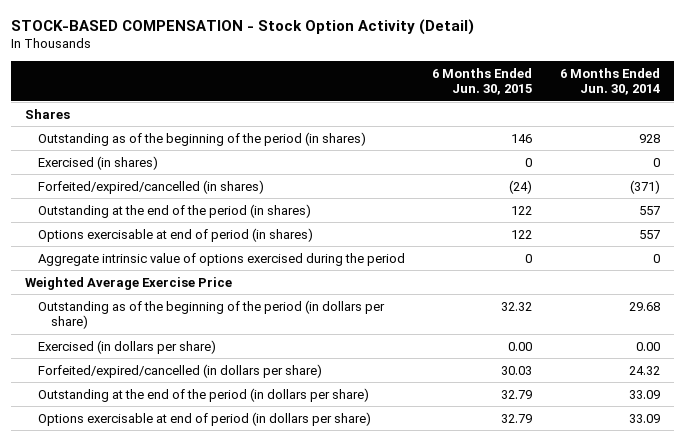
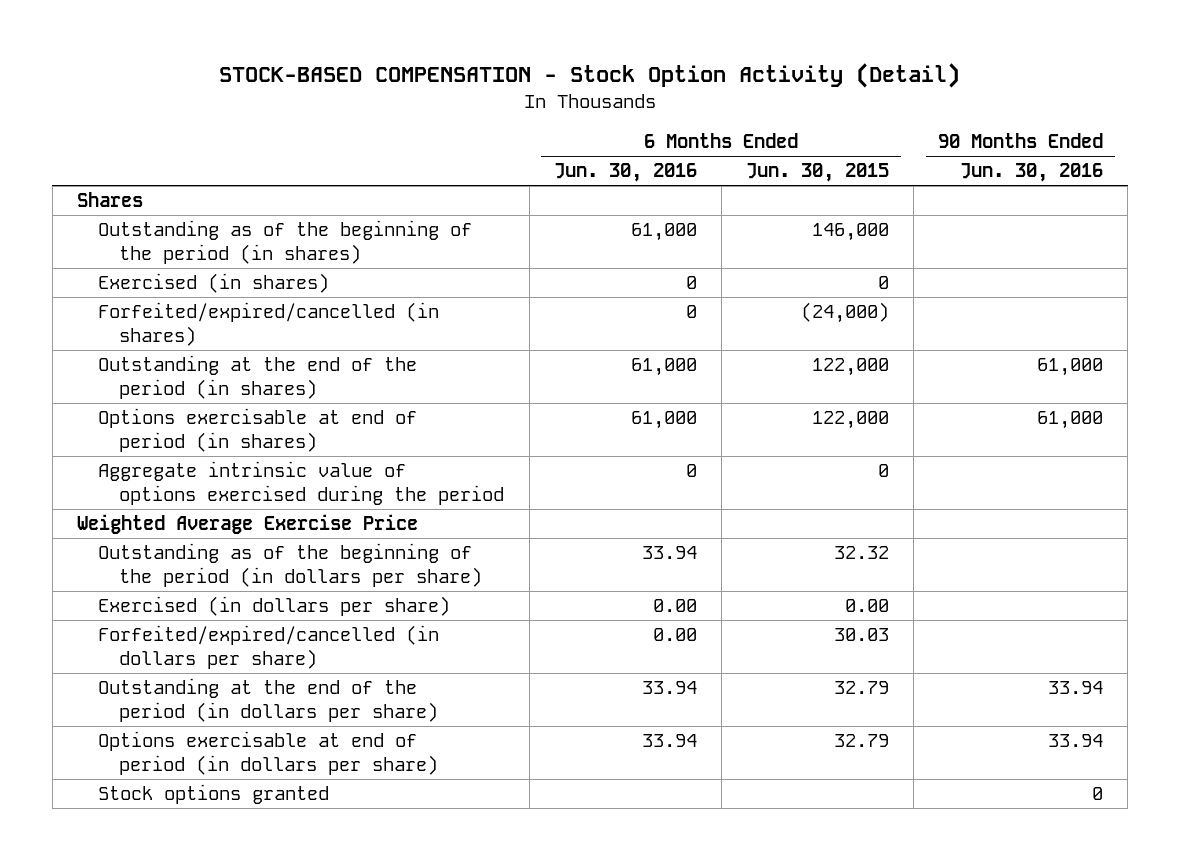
- | 6 Months Ended Jun. 30, 2015 | 6 Months Ended Jun. 30, 2014
+ | 6 Months Ended Jun. 30, 2016 | 6 Months Ended Jun. 30, 2015 | 90 Months Ended Jun. 30, 2016
- Outstanding as of the beginning of the period (in shares) | 146 | 928
+ Outstanding as of the beginning of the period (in shares) | 61,000 | 146,000 |
- Forfeited/expired/cancelled (in shares) | (24) | (371)
- Outstanding at the end of the period (in shares) | 122 | 557
- Options exercisable at end of period (in shares) | 122 | 557
+ Forfeited/expired/cancelled (in shares) | 0 | (24,000) |
+ Outstanding at the end of the period (in shares) | 61,000 | 122,000 | 61,000
+ Options exercisable at end of period (in shares) | 61,000 | 122,000 | 61,000
+ Stock options granted | | | 0

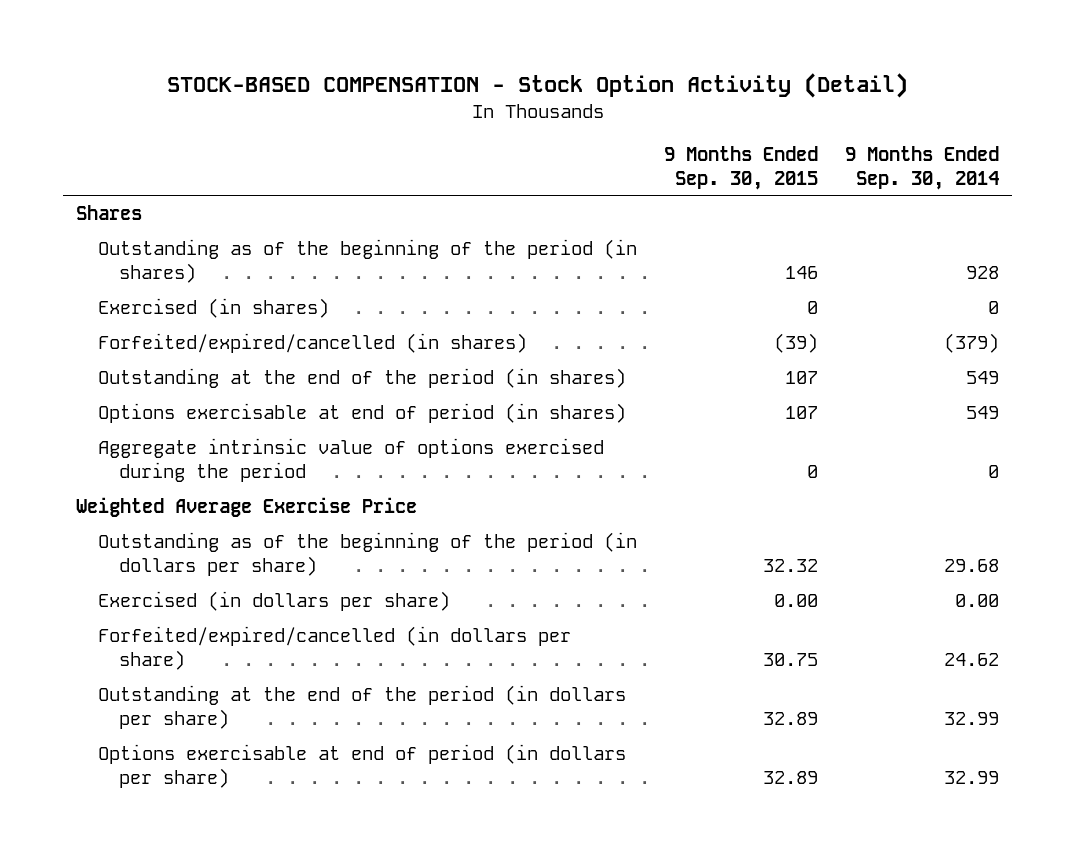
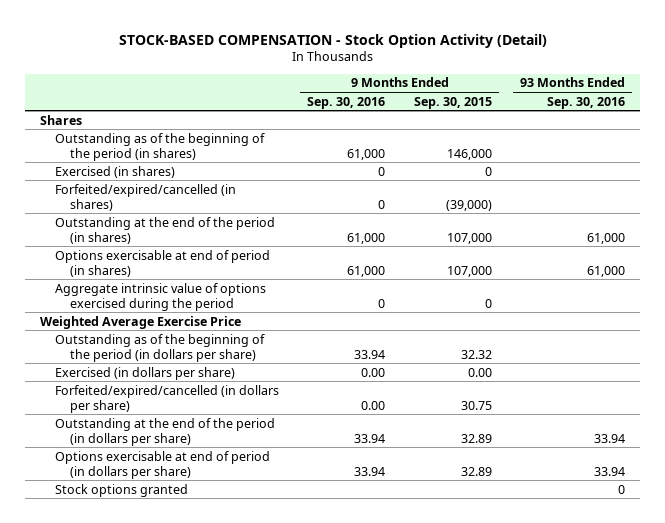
- | 9 Months Ended Sep. 30, 2015 | 9 Months Ended Sep. 30, 2014
+ | 9 Months Ended Sep. 30, 2016 | 9 Months Ended Sep. 30, 2015 | 93 Months Ended Sep. 30, 2016
- Outstanding as of the beginning of the period (in shares) | 146 | 928
+ Outstanding as of the beginning of the period (in shares) | 61,000 | 146,000 |
- Forfeited/expired/cancelled (in shares) | (39) | (379)
- Outstanding at the end of the period (in shares) | 107 | 549
- Options exercisable at end of period (in shares) | 107 | 549
+ Forfeited/expired/cancelled (in shares) | 0 | (39,000) |
+ Outstanding at the end of the period (in shares) | 61,000 | 107,000 | 61,000
+ Options exercisable at end of period (in shares) | 61,000 | 107,000 | 61,000
+ Stock options granted | | | 0

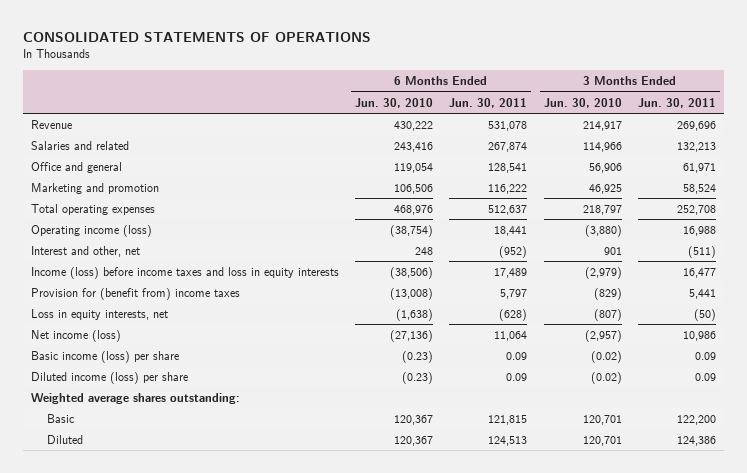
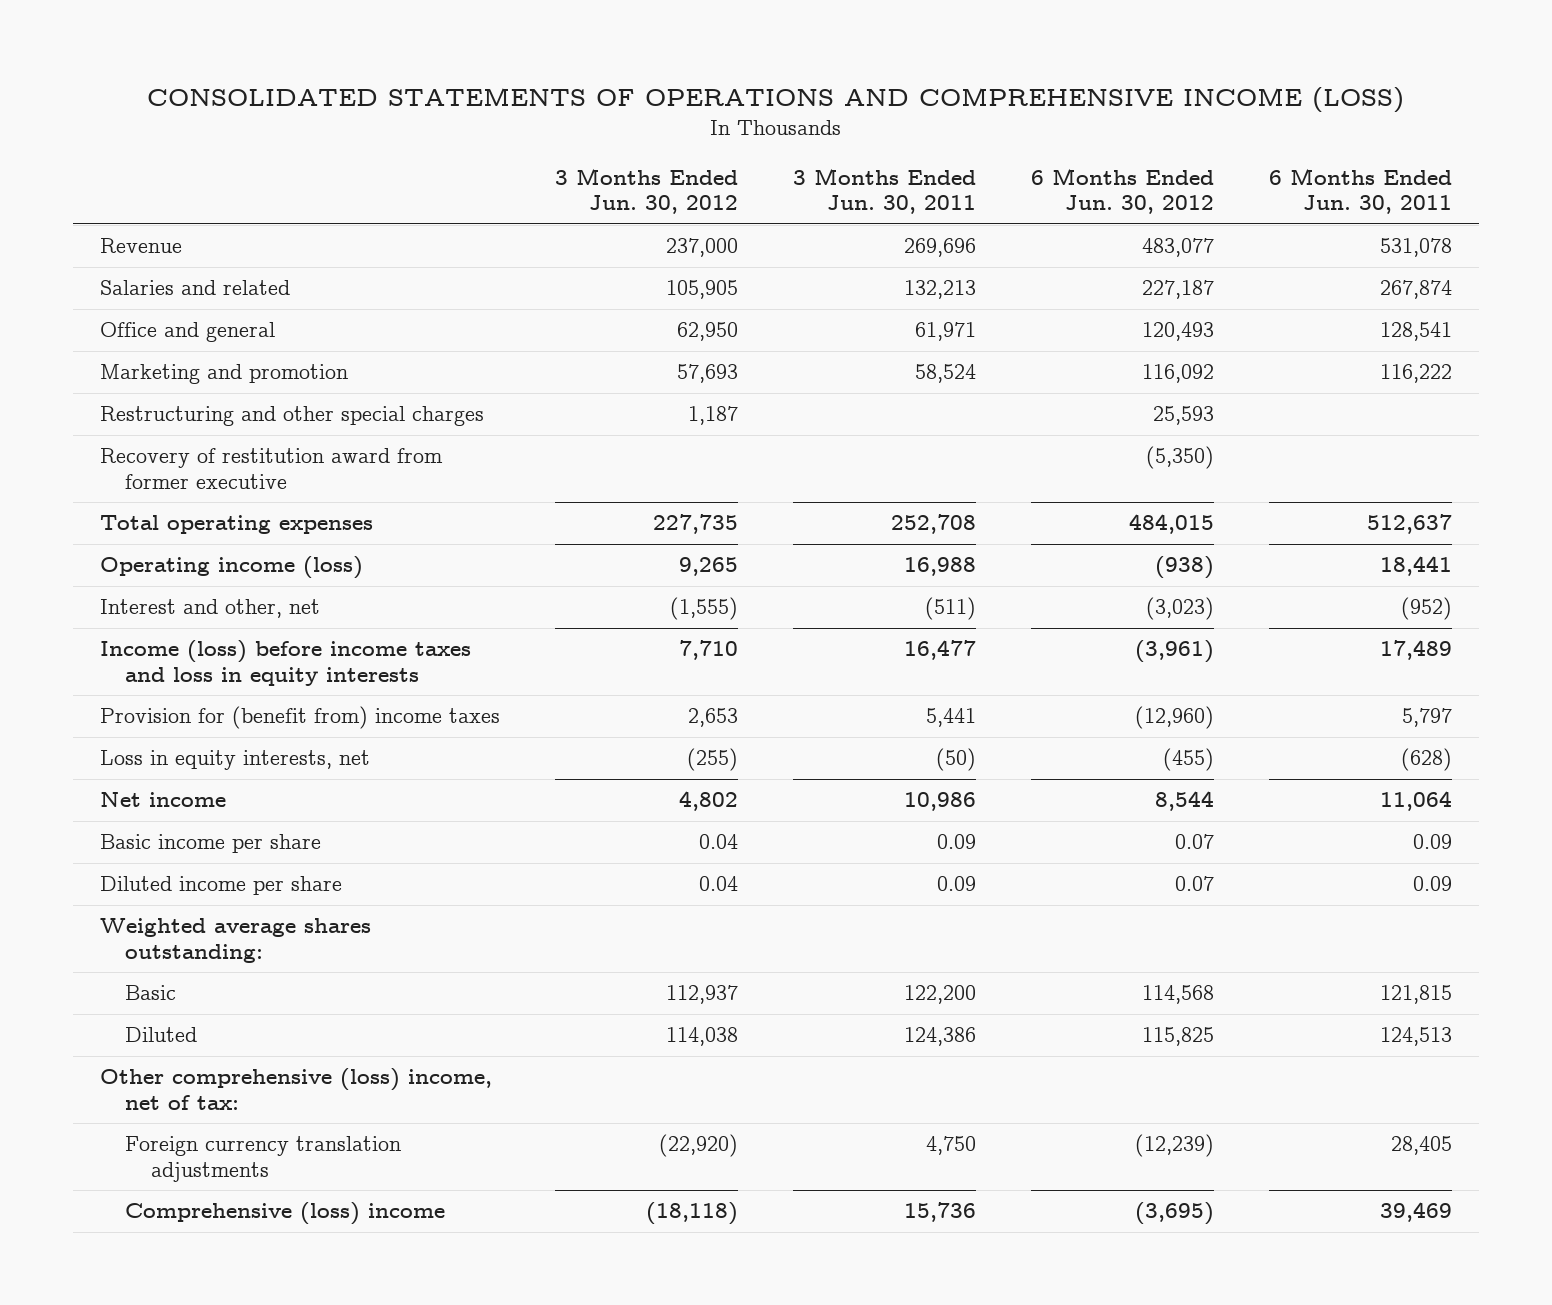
- CONSOLIDATED STATEMENTS OF OPERATIONS
+ CONSOLIDATED STATEMENTS OF OPERATIONS AND COMPREHENSIVE INCOME (LOSS)
- | 6 Months Ended Jun. 30, 2010 | 6 Months Ended Jun. 30, 2011 | 3 Months Ended Jun. 30, 2010 | 3 Months Ended Jun. 30, 2011
+ | 3 Months Ended Jun. 30, 2012 | 3 Months Ended Jun. 30, 2011 | 6 Months Ended Jun. 30, 2012 | 6 Months Ended Jun. 30, 2011
+ Restructuring and other special charges | 1,187 | | 25,593 |
+ Recovery of restitution award from former executive | | | (5,350) |
- Net income (loss) | (27,136) | 11,064 | (2,957) | 10,986
- Basic income (loss) per share | (0.23) | 0.09 | (0.02) | 0.09
- Diluted income (loss) per share | (0.23) | 0.09 | (0.02) | 0.09
+ Net income | 4,802 | 10,986 | 8,544 | 11,064
+ Basic income per share | 0.04 | 0.09 | 0.07 | 0.09
+ Diluted income per share | 0.04 | 0.09 | 0.07 | 0.09
+ Other comprehensive (loss) income, net of tax:
+ Foreign currency translation adjustments | (22,920) | 4,750 | (12,239) | 28,405
+ Comprehensive (loss) income | (18,118) | 15,736 | (3,695) | 39,469

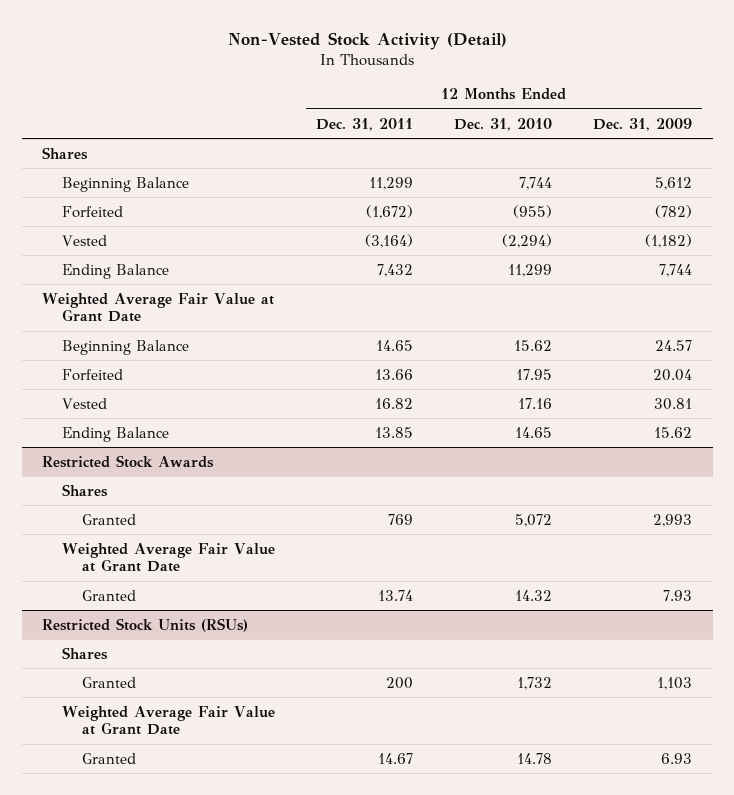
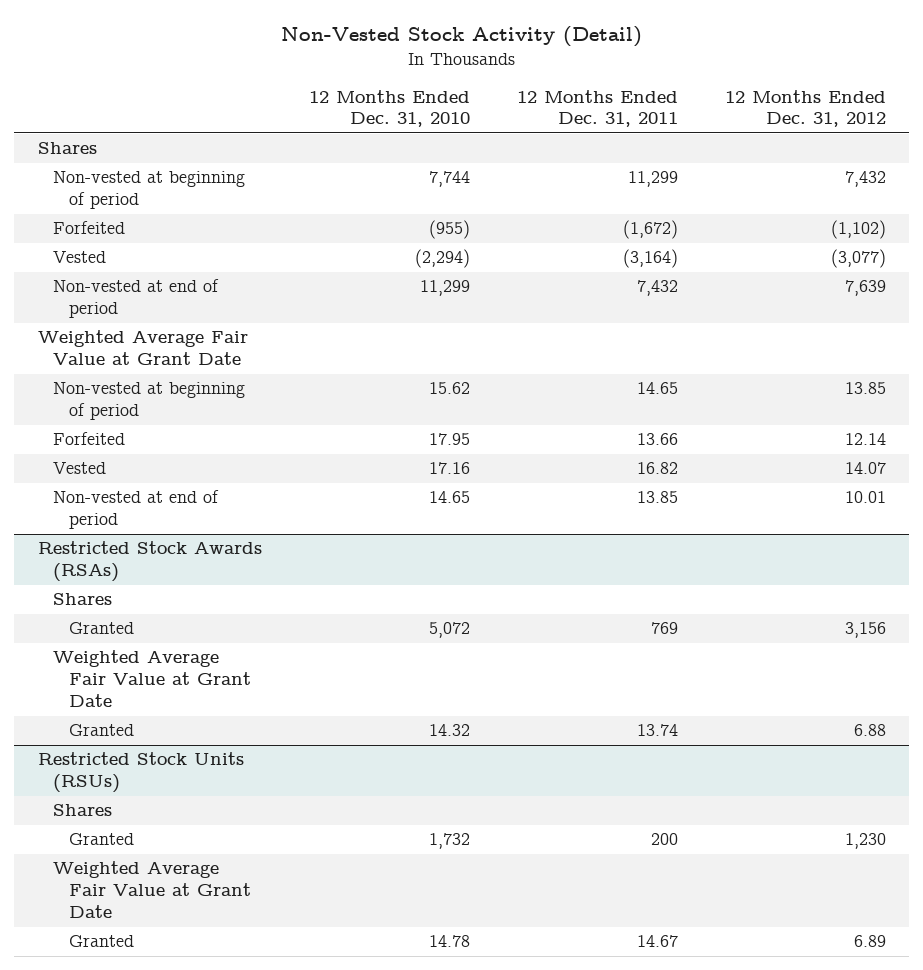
- | 12 Months Ended Dec. 31, 2011 | 12 Months Ended Dec. 31, 2010 | 12 Months Ended Dec. 31, 2009
+ | 12 Months Ended Dec. 31, 2010 | 12 Months Ended Dec. 31, 2011 | 12 Months Ended Dec. 31, 2012
- Beginning Balance | 11,299 | 7,744 | 5,612
+ Non-vested at beginning of period | 7,744 | 11,299 | 7,432
- Ending Balance | 7,432 | 11,299 | 7,744
+ Non-vested at end of period | 11,299 | 7,432 | 7,639
- Beginning Balance | 14.65 | 15.62 | 24.57
+ Non-vested at beginning of period | 15.62 | 14.65 | 13.85
- Ending Balance | 13.85 | 14.65 | 15.62
- Restricted Stock Awards
+ Non-vested at end of period | 14.65 | 13.85 | 10.01
+ Restricted Stock Awards (RSAs)

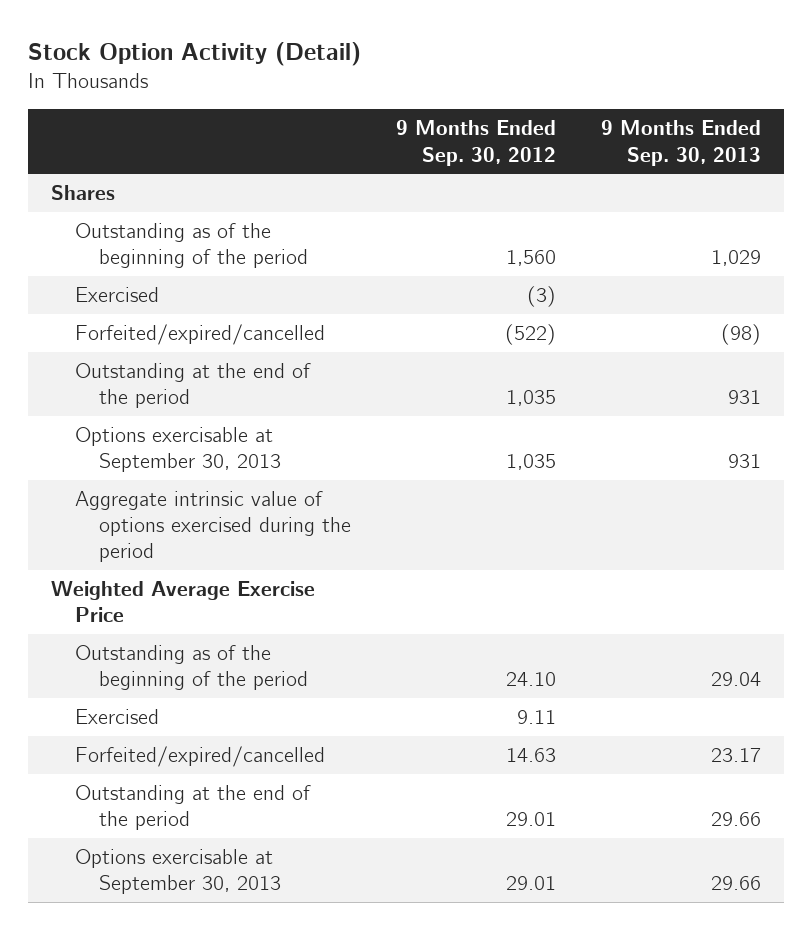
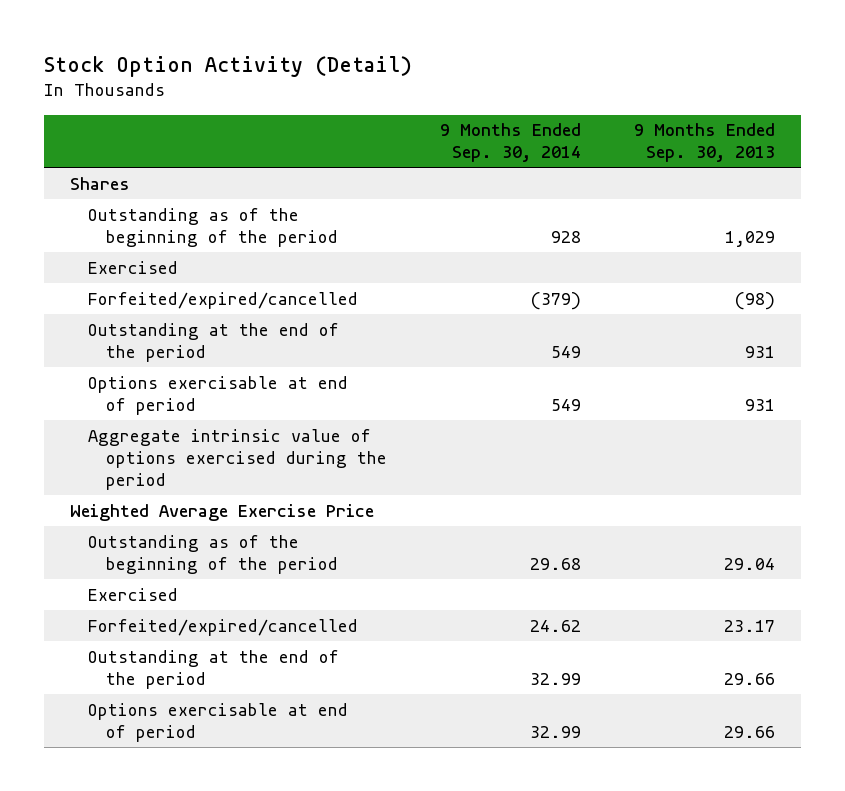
- | 9 Months Ended Sep. 30, 2012 | 9 Months Ended Sep. 30, 2013
+ | 9 Months Ended Sep. 30, 2014 | 9 Months Ended Sep. 30, 2013
- Options exercisable at September 30, 2013 | 1,035 | 931
+ Options exercisable at end of period | 549 | 931
- Options exercisable at September 30, 2013 | 29.01 | 29.66
+ Options exercisable at end of period | 32.99 | 29.66

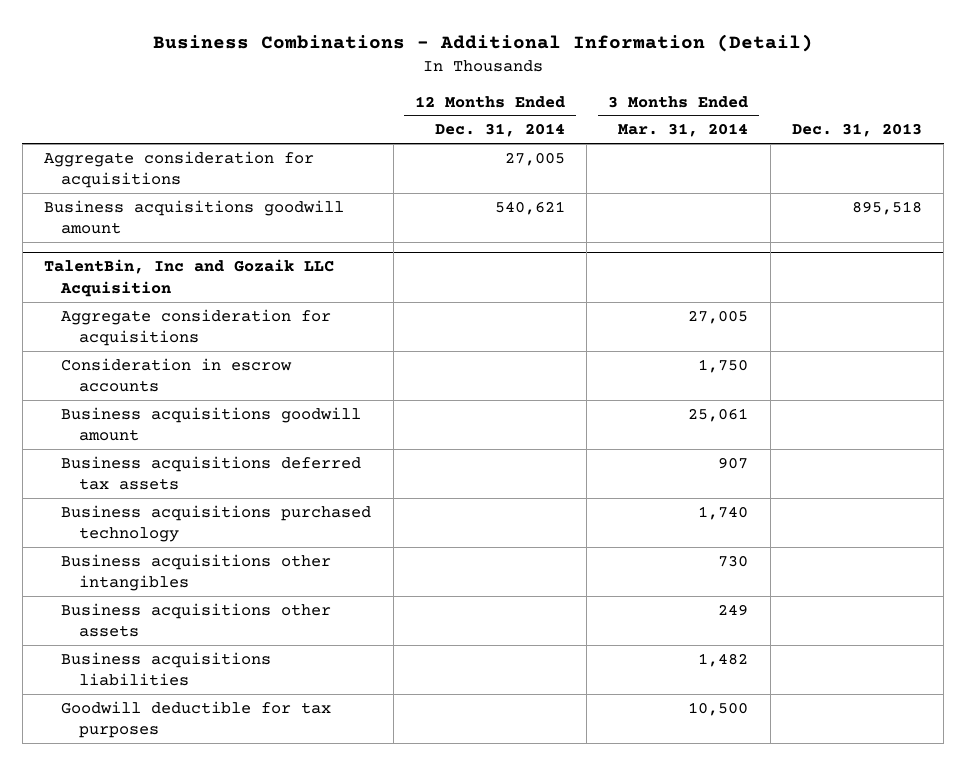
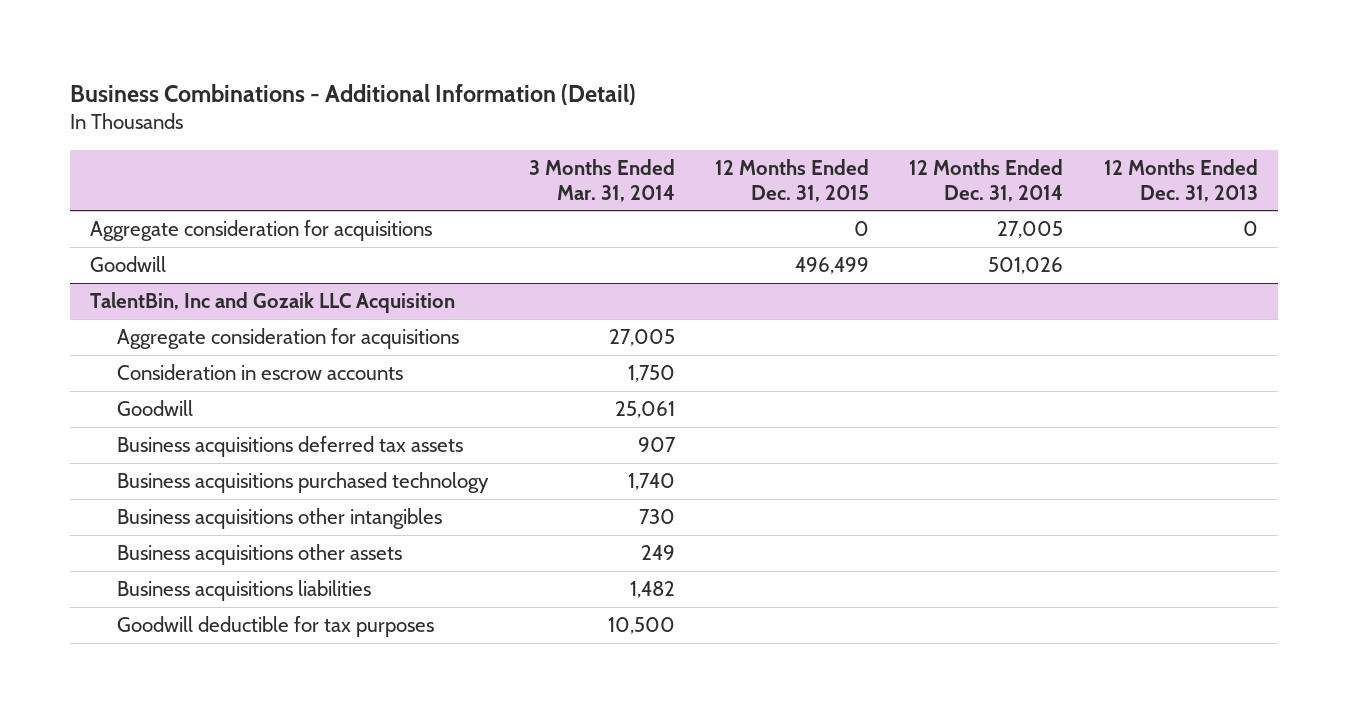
- | 12 Months Ended Dec. 31, 2014 | 3 Months Ended Mar. 31, 2014 | Dec. 31, 2013
+ | 3 Months Ended Mar. 31, 2014 | 12 Months Ended Dec. 31, 2015 | 12 Months Ended Dec. 31, 2014 | 12 Months Ended Dec. 31, 2013
- Business acquisitions goodwill amount | 540,621 | | 895,518
+ Goodwill | | 496,499 | 501,026 |
@ TalentBin, Inc and Gozaik LLC Acquisition
- Business acquisitions goodwill amount | | 25,061 |
+ Goodwill | 25,061 | | |

